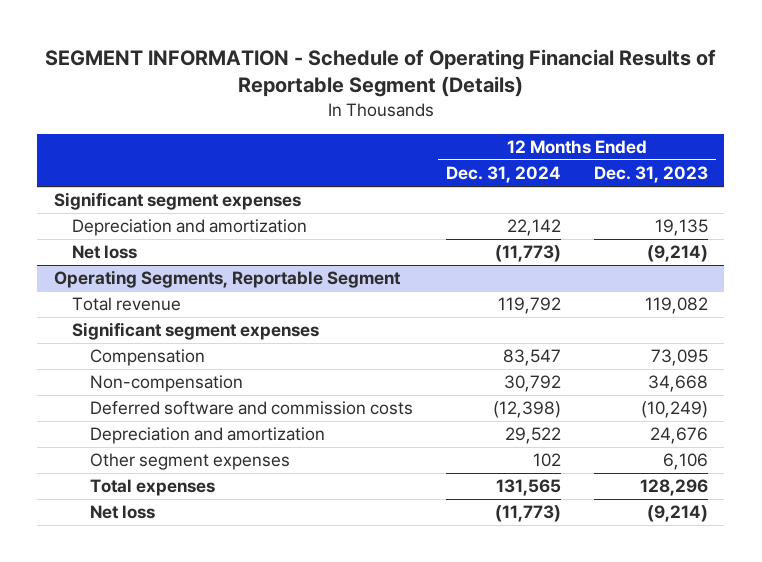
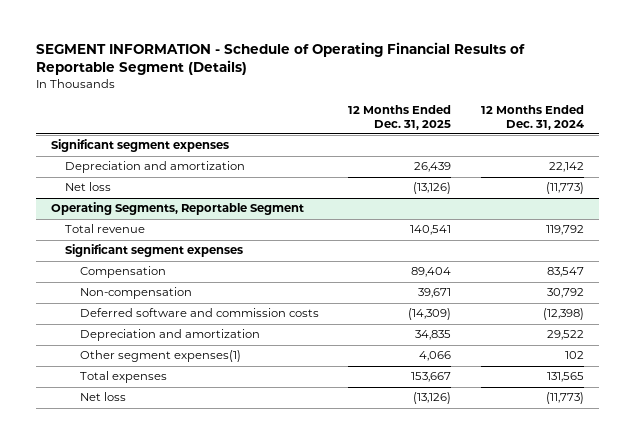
- | 12 Months Ended Dec. 31, 2024 | 12 Months Ended Dec. 31, 2023
+ | 12 Months Ended Dec. 31, 2025 | 12 Months Ended Dec. 31, 2024
@ Operating Segments, Reportable Segment
- Other segment expenses | 102 | 6,106
+ Other segment expenses(1) | 4,066 | 102

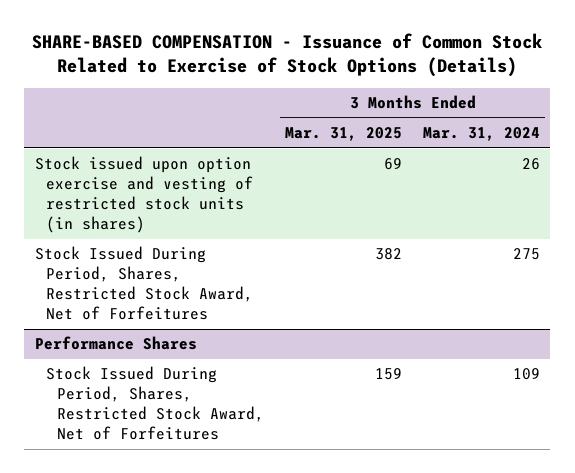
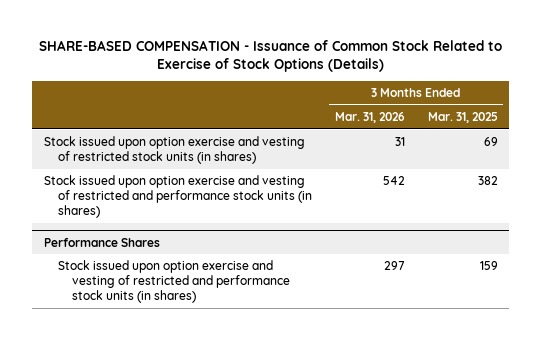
- | 3 Months Ended Mar. 31, 2025 | 3 Months Ended Mar. 31, 2024
+ | 3 Months Ended Mar. 31, 2026 | 3 Months Ended Mar. 31, 2025
- Stock Issued During Period, Shares, Restricted Stock Award, Net of Forfeitures | 382 | 275
+ Stock issued upon option exercise and vesting of restricted and performance stock units (in shares) | 542 | 382
@ Performance Shares
- Stock Issued During Period, Shares, Restricted Stock Award, Net of Forfeitures | 159 | 109
+ Stock issued upon option exercise and vesting of restricted and performance stock units (in shares) | 297 | 159

